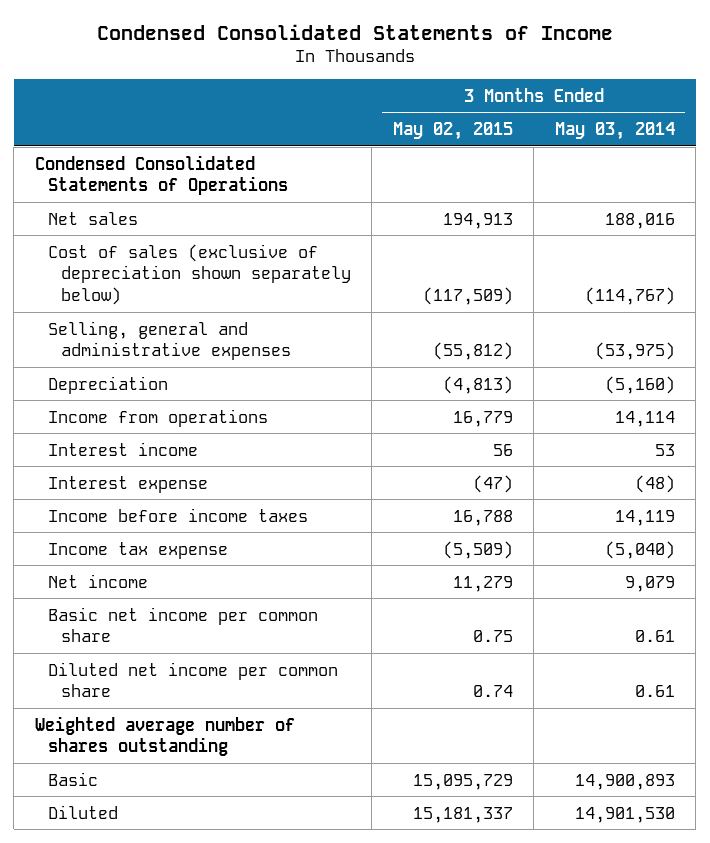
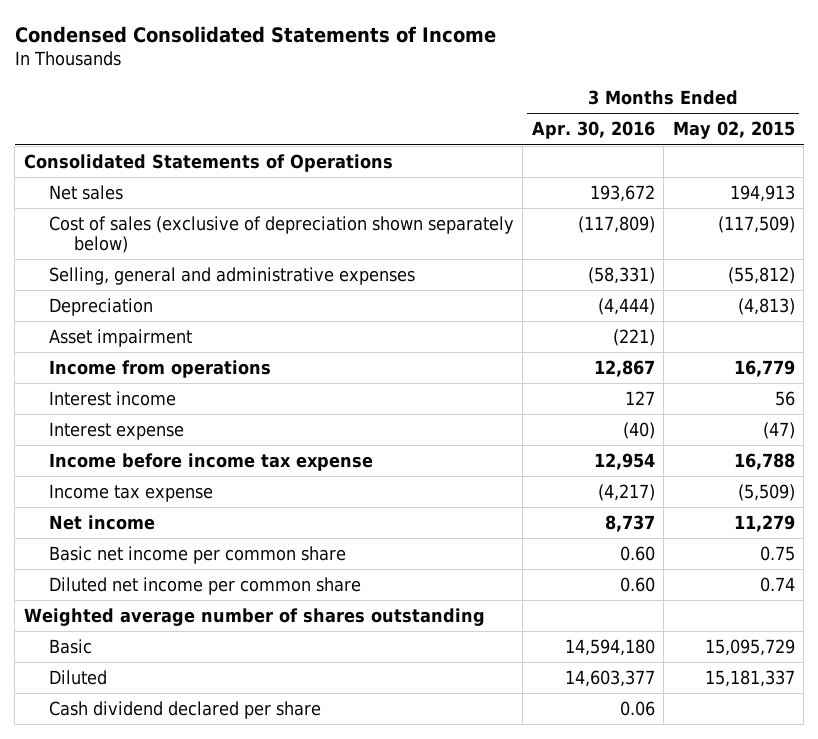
- | 3 Months Ended May 02, 2015 | 3 Months Ended May 03, 2014
+ | 3 Months Ended Apr. 30, 2016 | 3 Months Ended May 02, 2015
- Condensed Consolidated Statements of Operations
+ Consolidated Statements of Operations
+ Asset impairment | (221) |
- Income before income taxes | 16,788 | 14,119
+ Income before income tax expense | 12,954 | 16,788
+ Cash dividend declared per share | 0.06 |

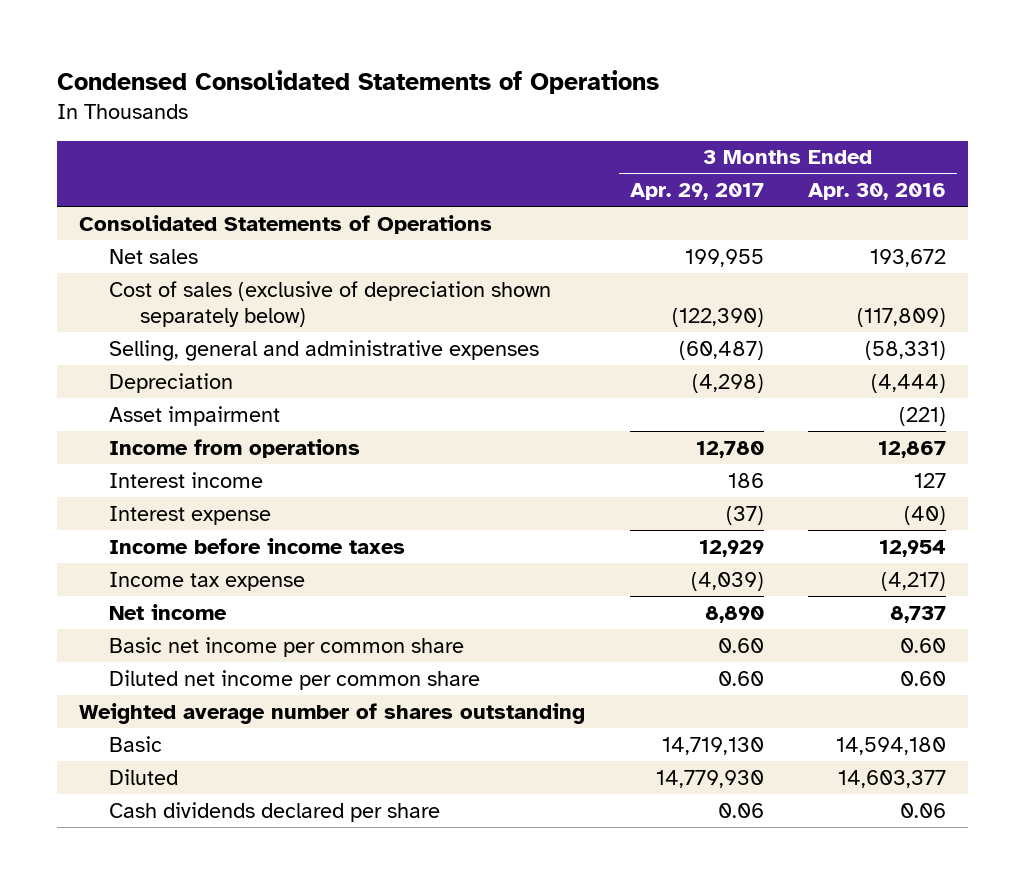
- Condensed Consolidated Statements of Income
+ Condensed Consolidated Statements of Operations
- | 3 Months Ended Apr. 30, 2016 | 3 Months Ended May 02, 2015
+ | 3 Months Ended Apr. 29, 2017 | 3 Months Ended Apr. 30, 2016
- Income before income tax expense | 12,954 | 16,788
+ Income before income taxes | 12,929 | 12,954
- Cash dividend declared per share | 0.06 |
+ Cash dividends declared per share | 0.06 | 0.06

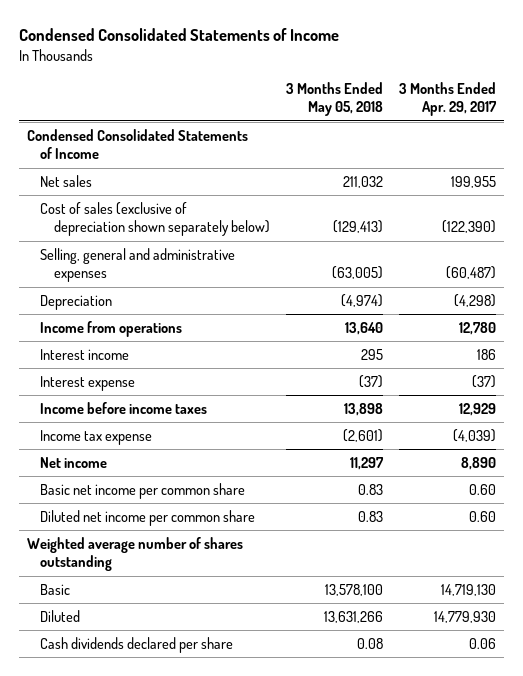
- Condensed Consolidated Statements of Operations
+ Condensed Consolidated Statements of Income
- | 3 Months Ended Apr. 29, 2017 | 3 Months Ended Apr. 30, 2016
+ | 3 Months Ended May 05, 2018 | 3 Months Ended Apr. 29, 2017
- Consolidated Statements of Operations
+ Condensed Consolidated Statements of Income
- Asset impairment | | (221)

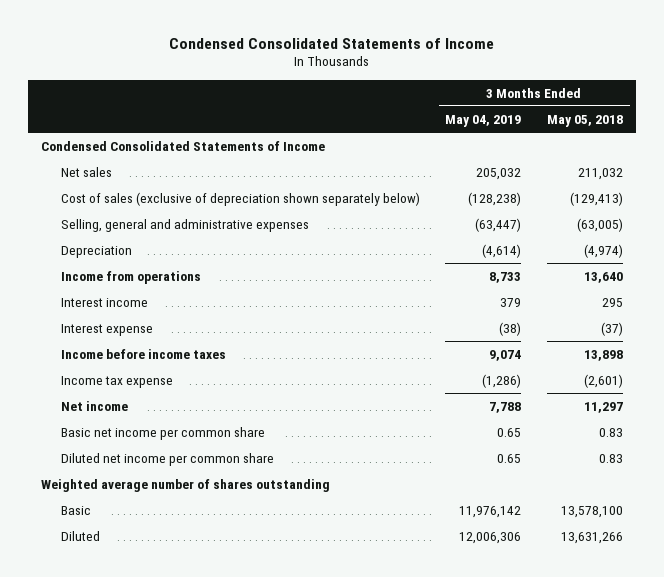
- | 3 Months Ended May 05, 2018 | 3 Months Ended Apr. 29, 2017
+ | 3 Months Ended May 04, 2019 | 3 Months Ended May 05, 2018
- Cash dividends declared per share | 0.08 | 0.06

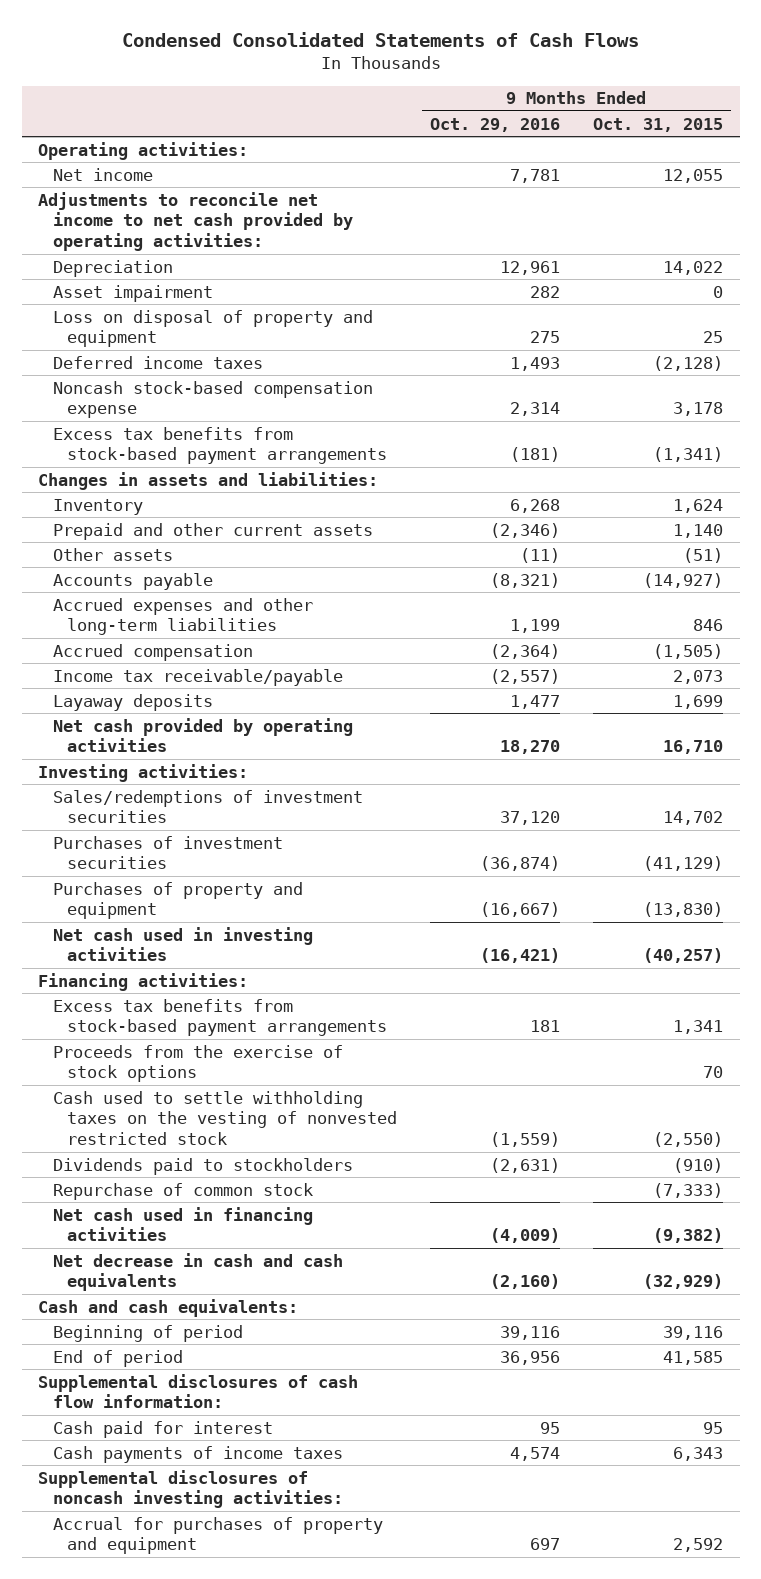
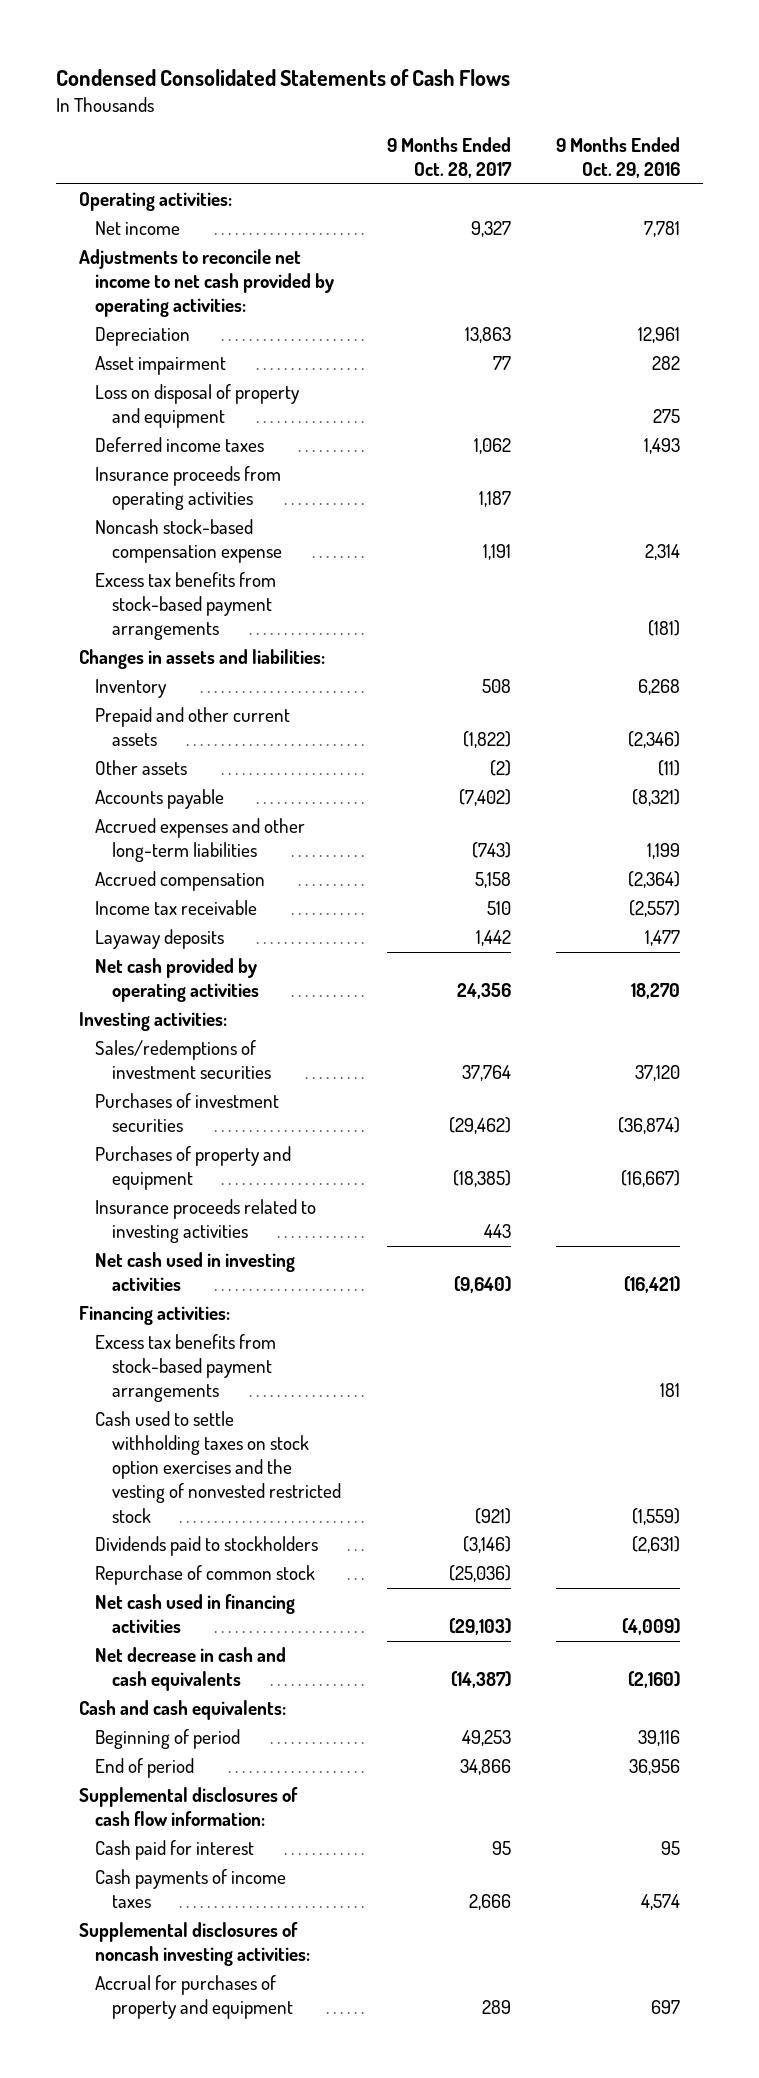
- | 9 Months Ended Oct. 29, 2016 | 9 Months Ended Oct. 31, 2015
+ | 9 Months Ended Oct. 28, 2017 | 9 Months Ended Oct. 29, 2016
+ Insurance proceeds from operating activities | 1,187 |
- Income tax receivable/payable | (2,557) | 2,073
+ Income tax receivable | 510 | (2,557)
+ Insurance proceeds related to investing activities | 443 |
- Proceeds from the exercise of stock options | | 70
- Cash used to settle withholding taxes on the vesting of nonvested restricted stock | (1,559) | (2,550)
+ Cash used to settle withholding taxes on stock option exercises and the vesting of nonvested restricted stock | (921) | (1,559)

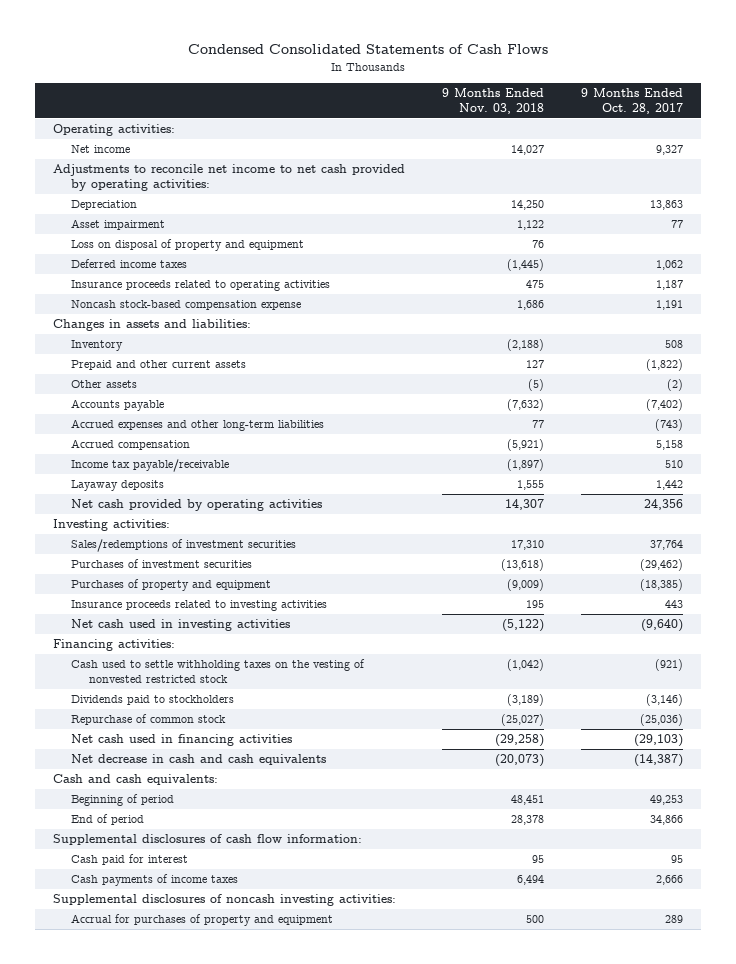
- | 9 Months Ended Oct. 28, 2017 | 9 Months Ended Oct. 29, 2016
+ | 9 Months Ended Nov. 03, 2018 | 9 Months Ended Oct. 28, 2017
- Insurance proceeds from operating activities | 1,187 |
+ Insurance proceeds related to operating activities | 475 | 1,187
- Excess tax benefits from stock-based payment arrangements | | (181)
- Income tax receivable | 510 | (2,557)
+ Income tax payable/receivable | (1,897) | 510
- Excess tax benefits from stock-based payment arrangements | | 181
- Cash used to settle withholding taxes on stock option exercises and the vesting of nonvested restricted stock | (921) | (1,559)
+ Cash used to settle withholding taxes on the vesting of nonvested restricted stock | (1,042) | (921)

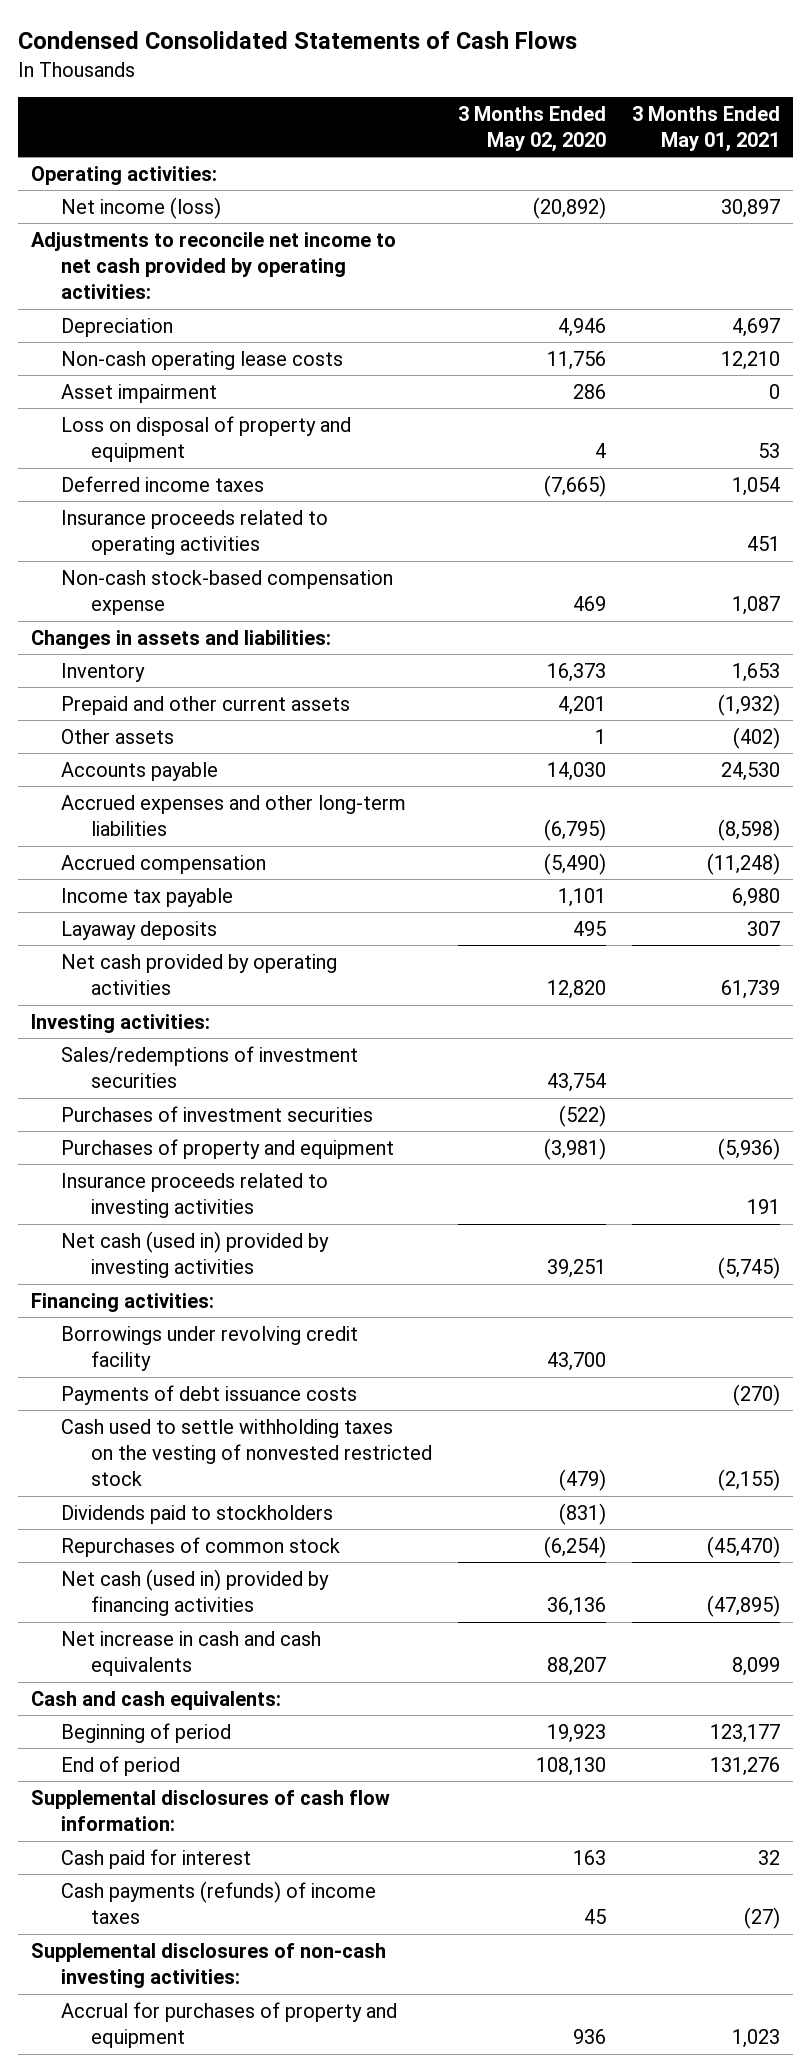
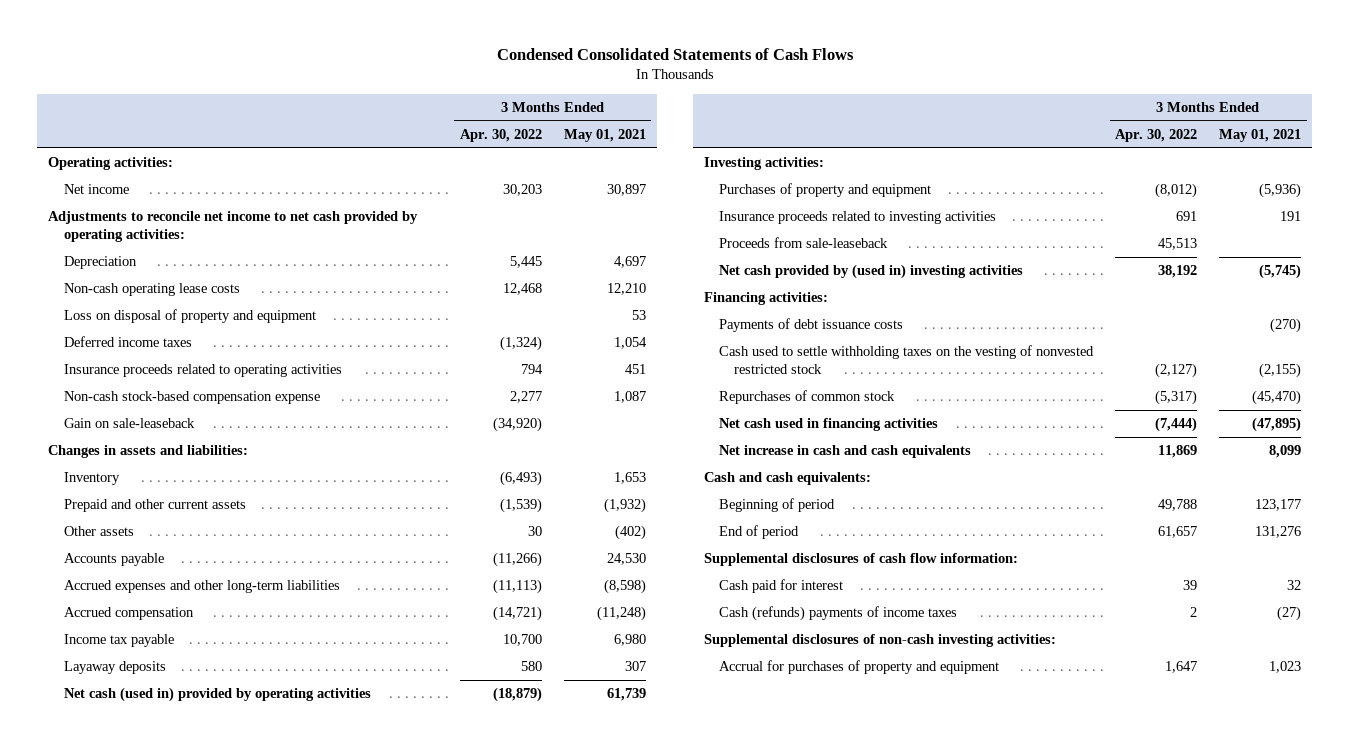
- | 3 Months Ended May 02, 2020 | 3 Months Ended May 01, 2021
+ | 3 Months Ended Apr. 30, 2022 | 3 Months Ended May 01, 2021
- Net income (loss) | (20,892) | 30,897
+ Net income | 30,203 | 30,897
- Asset impairment | 286 | 0
+ Gain on sale-leaseback | (34,920) |
- Net cash provided by operating activities | 12,820 | 61,739
+ Net cash (used in) provided by operating activities | (18,879) | 61,739
- Sales/redemptions of investment securities | 43,754 |
- Purchases of investment securities | (522) |
- Net cash (used in) provided by investing activities | 39,251 | (5,745)
+ Proceeds from sale-leaseback | 45,513 |
+ Net cash provided by (used in) investing activities | 38,192 | (5,745)
- Borrowings under revolving credit facility | 43,700 |
- Dividends paid to stockholders | (831) |
- Net cash (used in) provided by financing activities | 36,136 | (47,895)
+ Net cash used in financing activities | (7,444) | (47,895)
- Cash payments (refunds) of income taxes | 45 | (27)
+ Cash (refunds) payments of income taxes | 2 | (27)

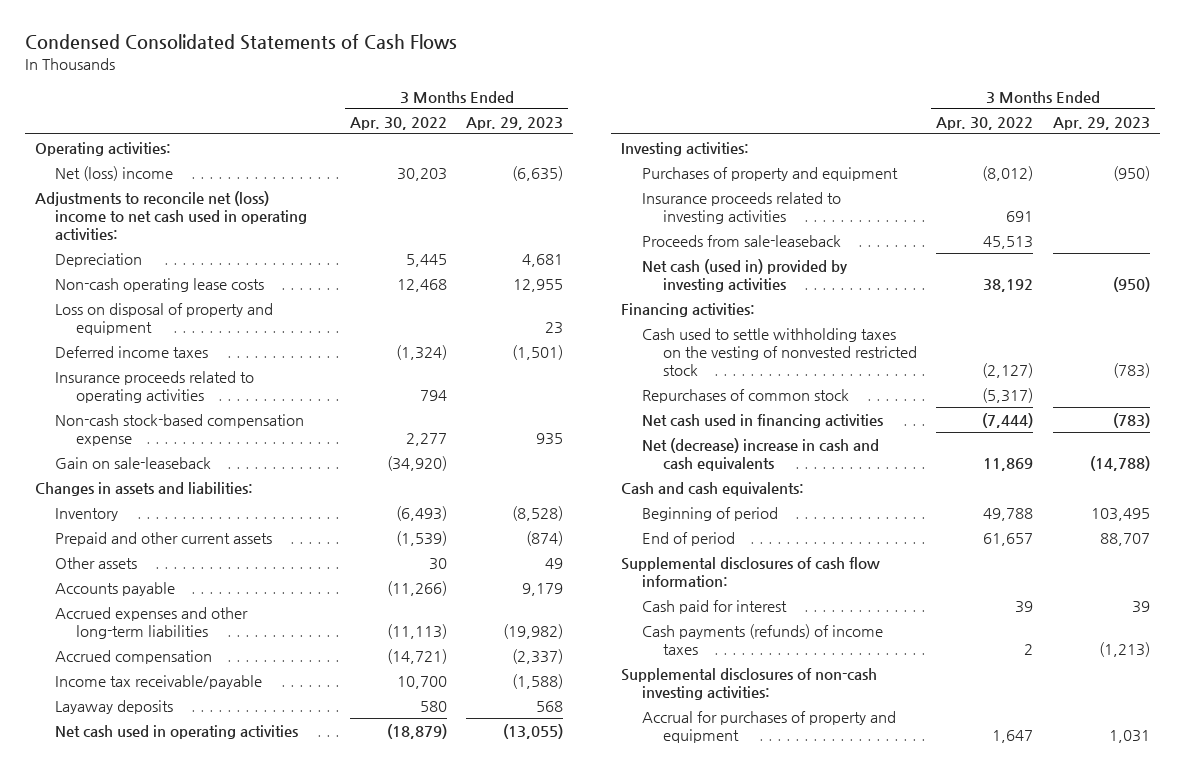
- | 3 Months Ended Apr. 30, 2022 | 3 Months Ended May 01, 2021
+ | 3 Months Ended Apr. 30, 2022 | 3 Months Ended Apr. 29, 2023
- Net income | 30,203 | 30,897
- Adjustments to reconcile net income to net cash provided by operating activities:
+ Net (loss) income | 30,203 | (6,635)
+ Adjustments to reconcile net (loss) income to net cash used in operating activities:
- Income tax payable | 10,700 | 6,980
+ Income tax receivable/payable | 10,700 | (1,588)
- Net cash (used in) provided by operating activities | (18,879) | 61,739
+ Net cash used in operating activities | (18,879) | (13,055)
- Net cash provided by (used in) investing activities | 38,192 | (5,745)
+ Net cash (used in) provided by investing activities | 38,192 | (950)
- Payments of debt issuance costs | | (270)
- Net increase in cash and cash equivalents | 11,869 | 8,099
+ Net (decrease) increase in cash and cash equivalents | 11,869 | (14,788)
- Cash (refunds) payments of income taxes | 2 | (27)
+ Cash payments (refunds) of income taxes | 2 | (1,213)

